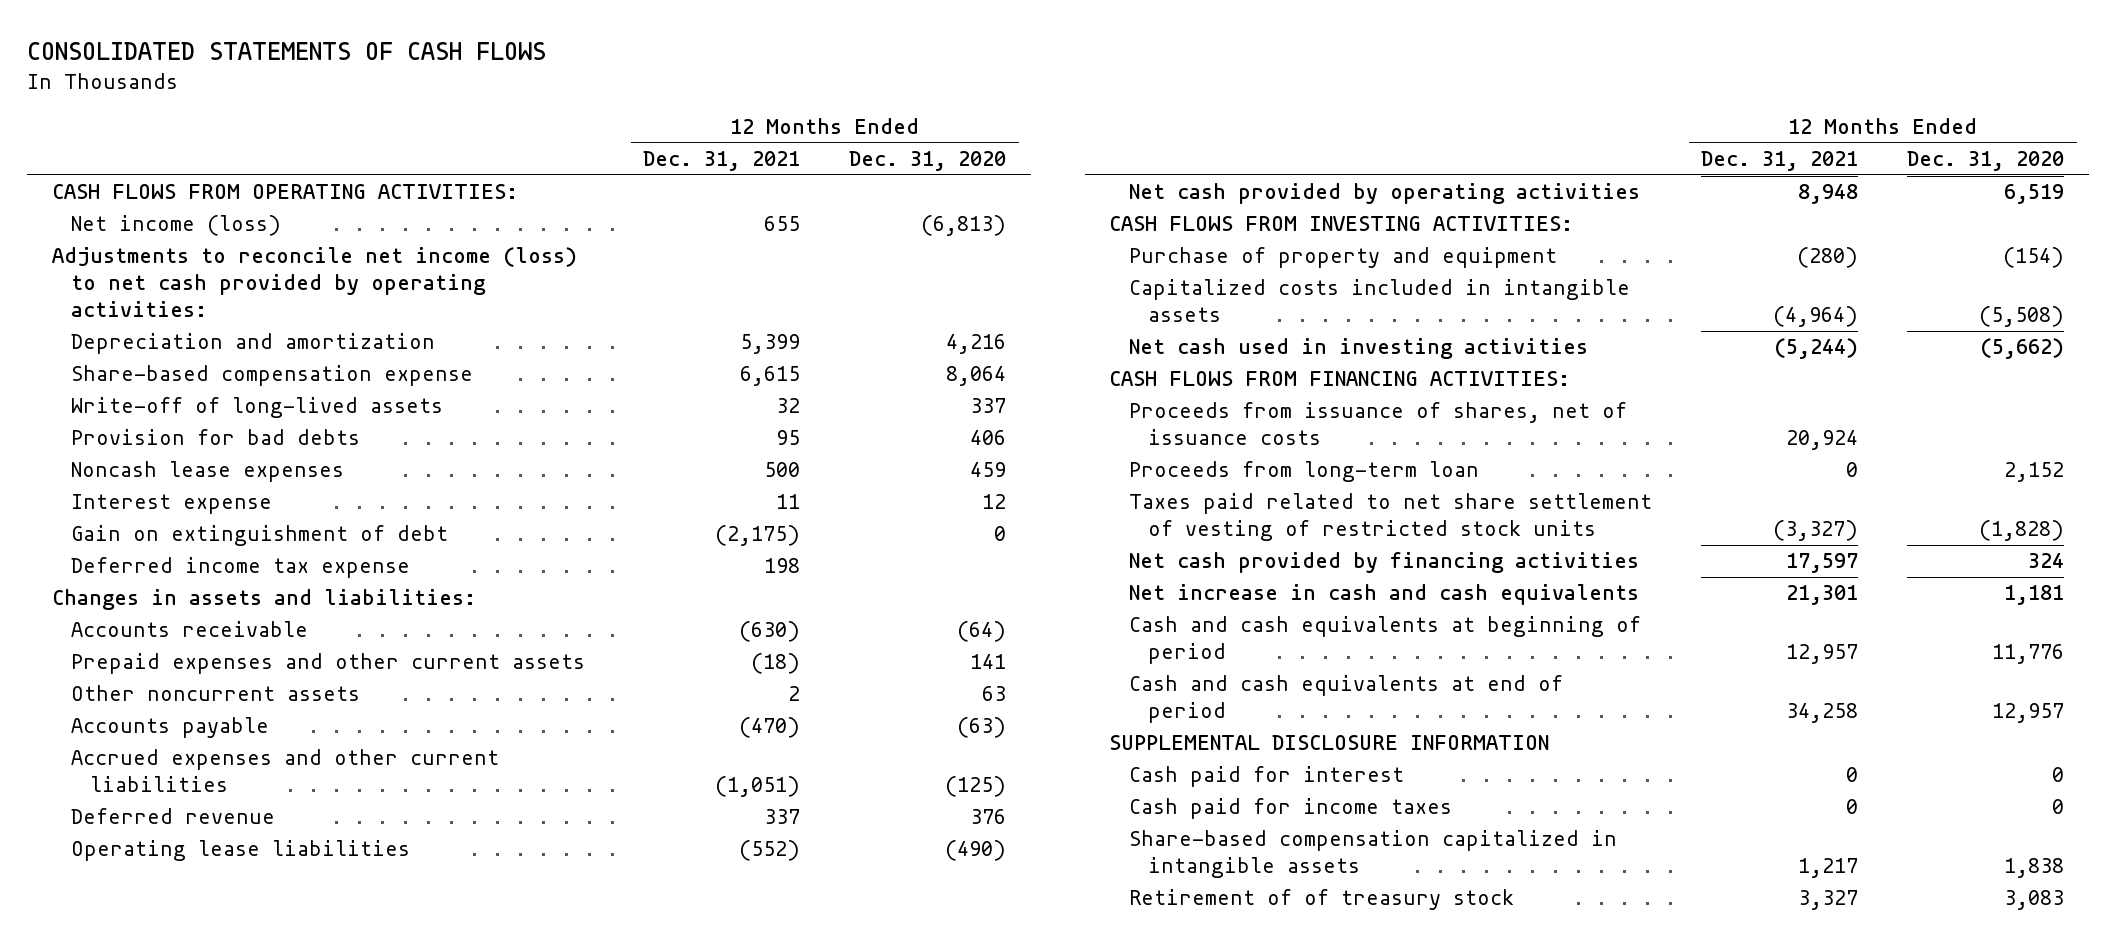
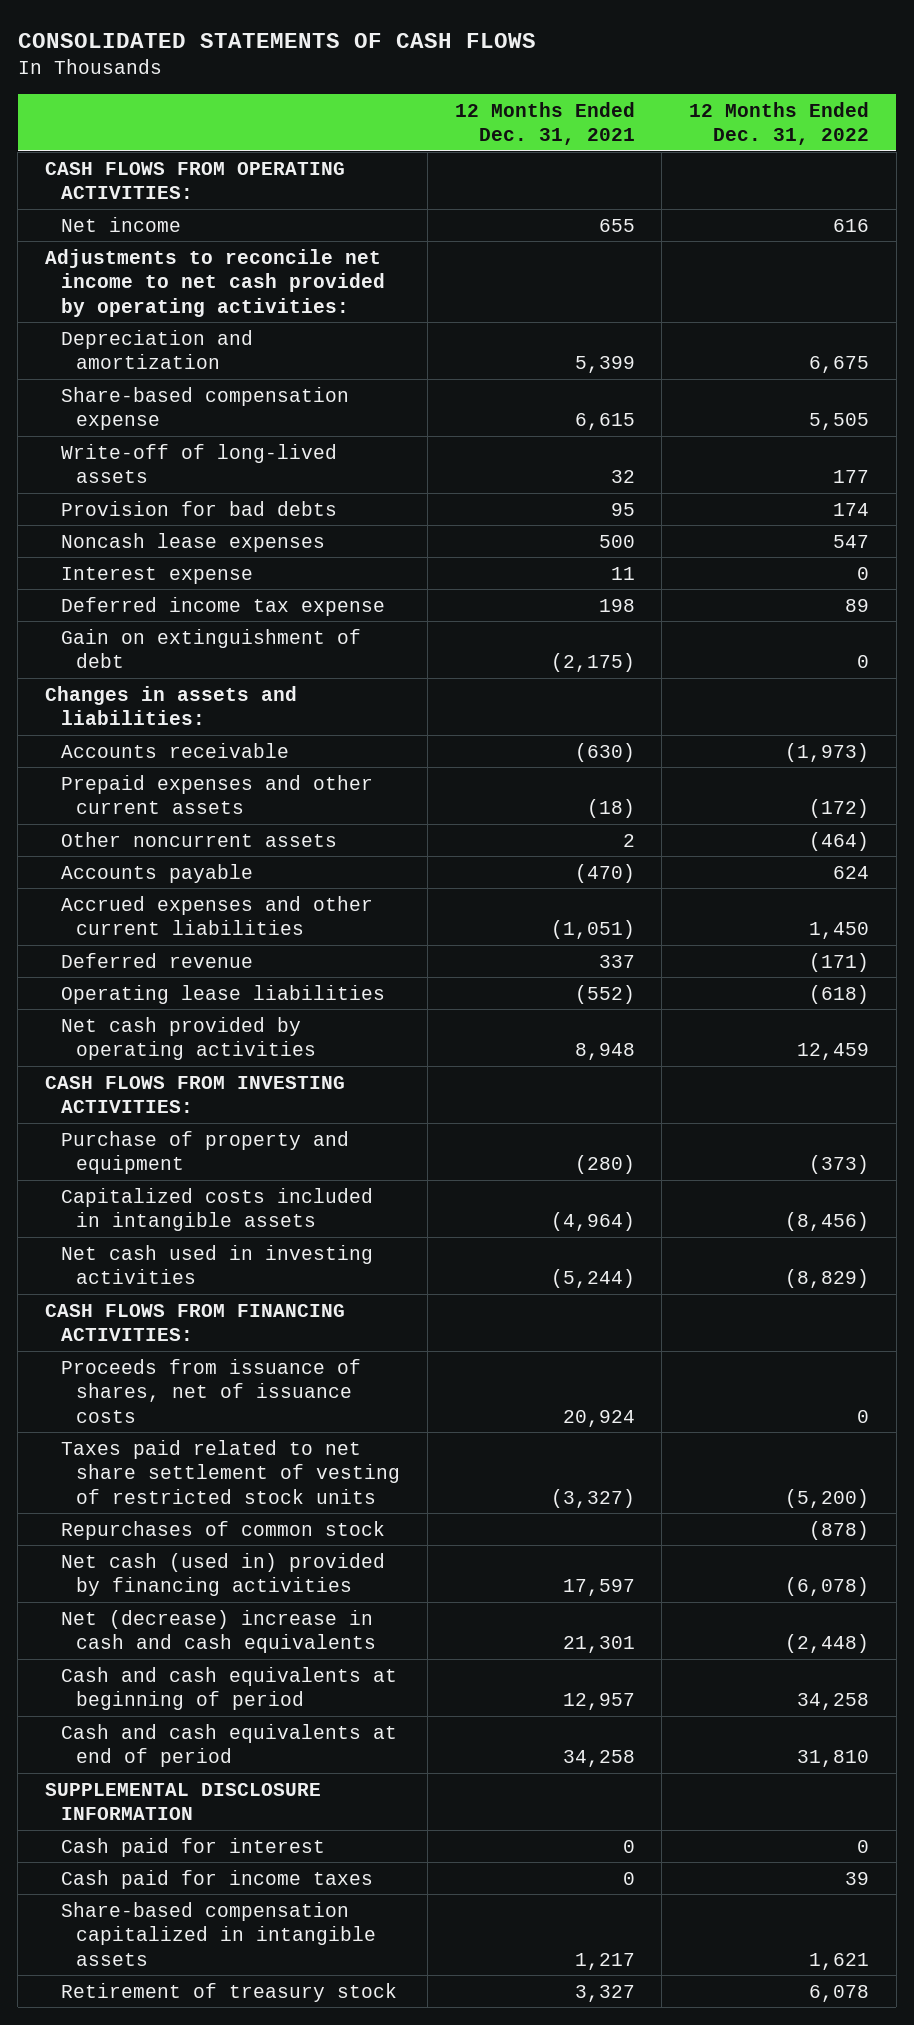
- | 12 Months Ended Dec. 31, 2021 | 12 Months Ended Dec. 31, 2020
+ | 12 Months Ended Dec. 31, 2021 | 12 Months Ended Dec. 31, 2022
- Net income (loss) | 655 | (6,813)
- Adjustments to reconcile net income (loss) to net cash provided by operating activities:
+ Net income | 655 | 616
+ Adjustments to reconcile net income to net cash provided by operating activities:
moved down: Gain on extinguishment of debt | (2,175) | 0
- Proceeds from long-term loan | 0 | 2,152
- Net cash provided by financing activities | 17,597 | 324
- Net increase in cash and cash equivalents | 21,301 | 1,181
+ Repurchases of common stock | | (878)
+ Net cash (used in) provided by financing activities | 17,597 | (6,078)
+ Net (decrease) increase in cash and cash equivalents | 21,301 | (2,448)
- Retirement of of treasury stock | 3,327 | 3,083
+ Retirement of treasury stock | 3,327 | 6,078

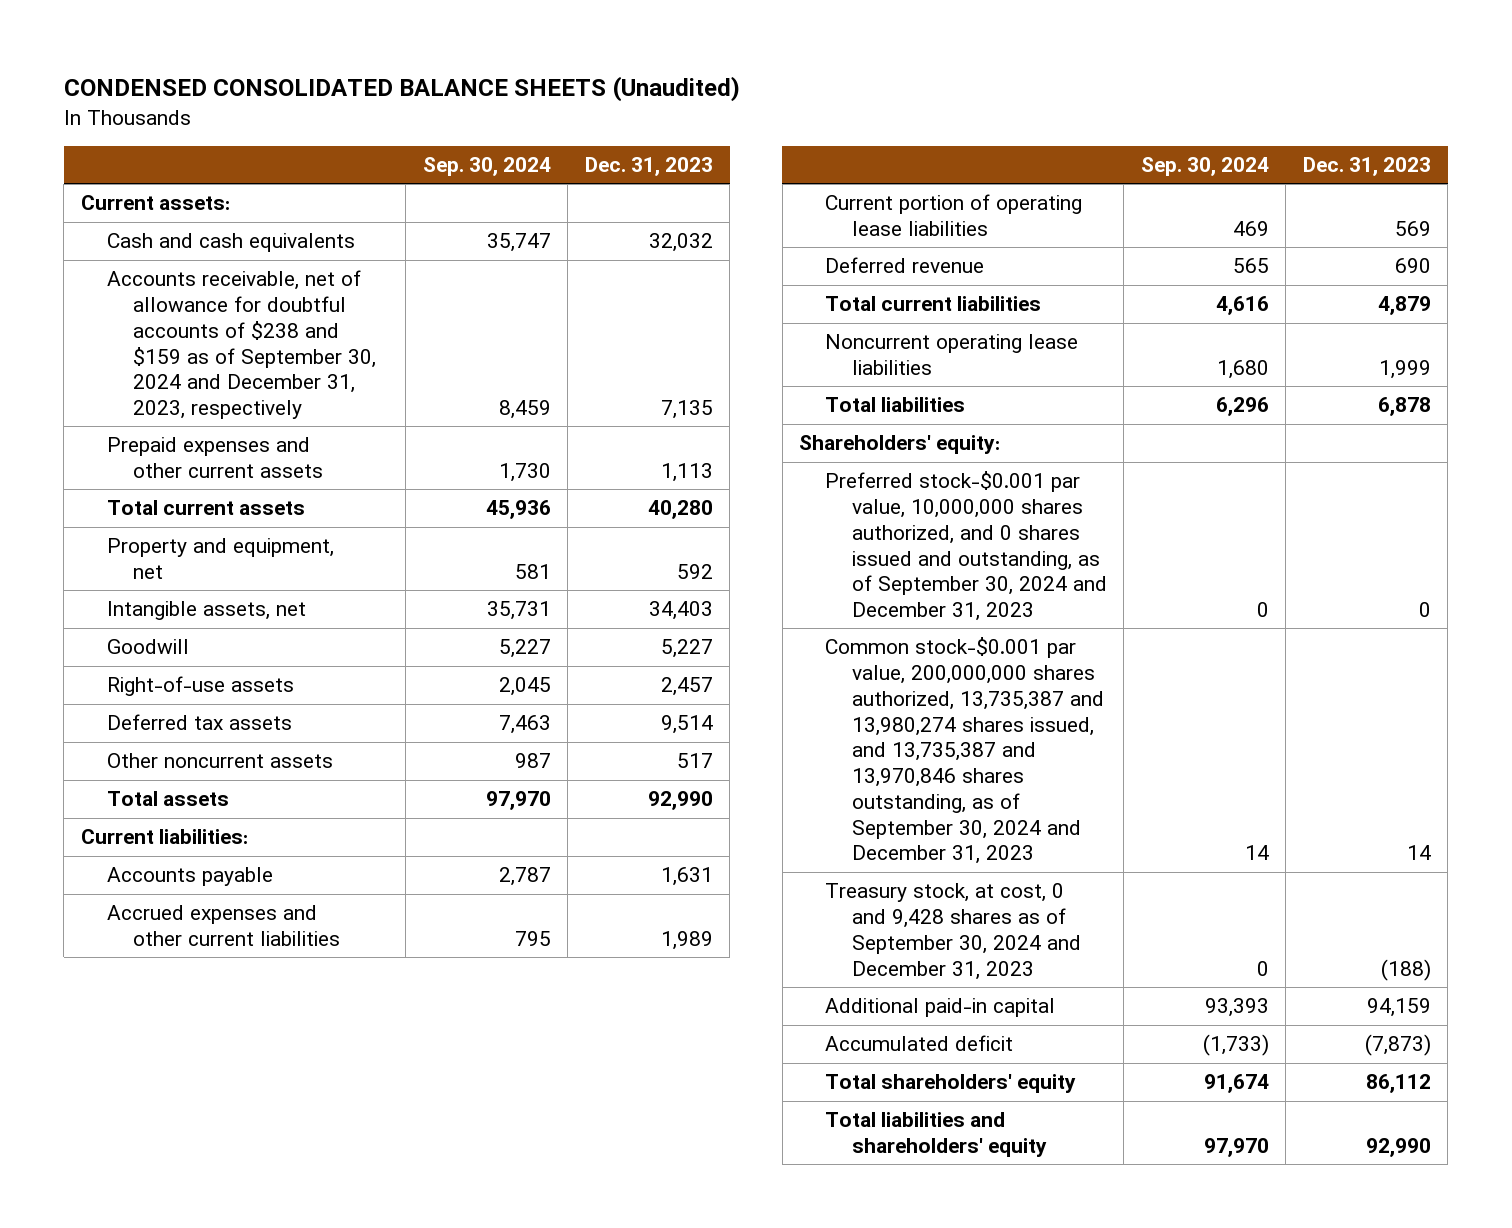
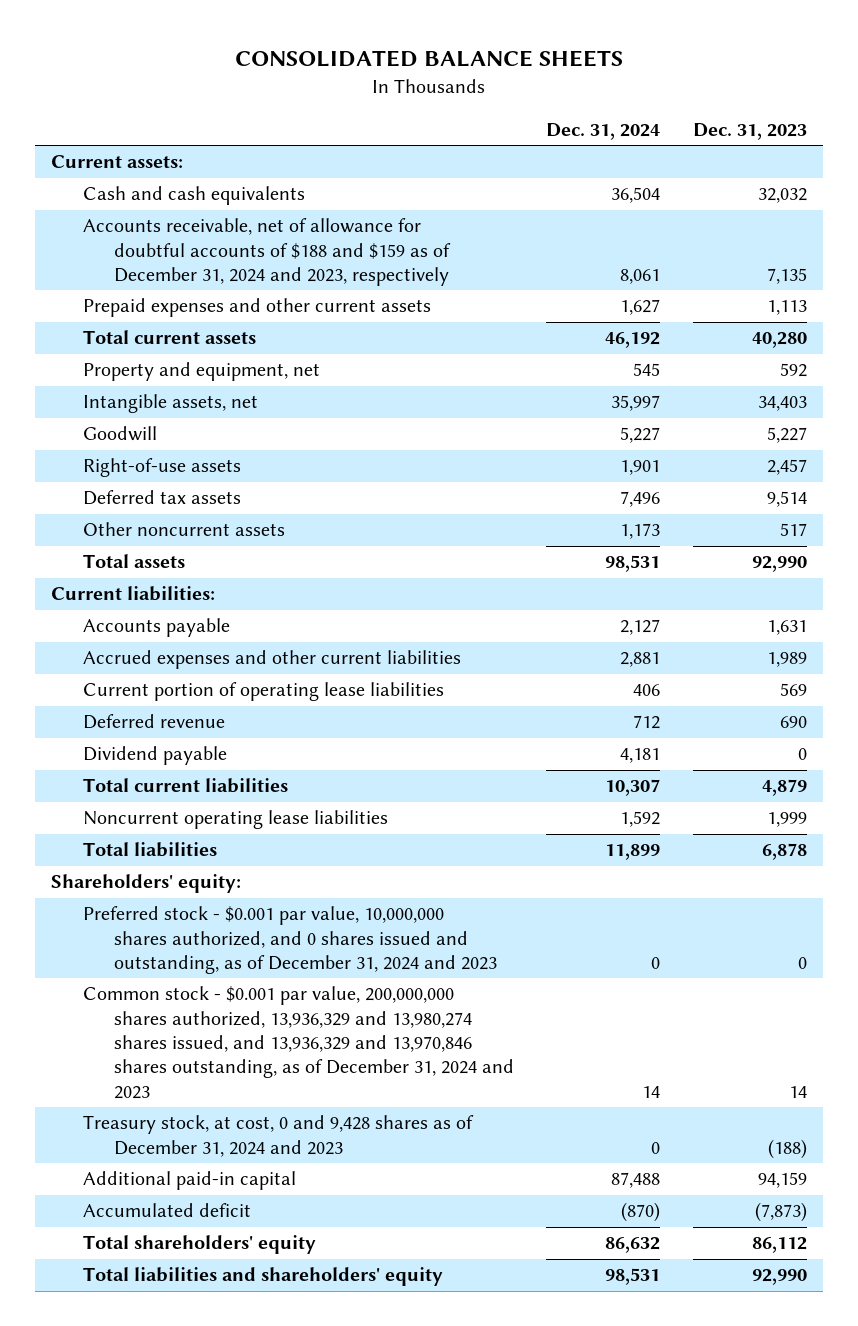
- CONDENSED CONSOLIDATED BALANCE SHEETS (Unaudited)
+ CONSOLIDATED BALANCE SHEETS
- | Sep. 30, 2024 | Dec. 31, 2023
+ | Dec. 31, 2024 | Dec. 31, 2023
- Accounts receivable, net of allowance for doubtful accounts of $238 and $159 as of September 30, 2024 and December 31, 2023, respectively | 8,459 | 7,135
+ Accounts receivable, net of allowance for doubtful accounts of $188 and $159 as of December 31, 2024 and 2023, respectively | 8,061 | 7,135
+ Dividend payable | 4,181 | 0
- Preferred stock-$0.001 par value, 10,000,000 shares authorized, and 0 shares issued and outstanding, as of September 30, 2024 and December 31, 2023 | 0 | 0
- Common stock-$0.001 par value, 200,000,000 shares authorized, 13,735,387 and 13,980,274 shares issued, and 13,735,387 and 13,970,846 shares outstanding, as of September 30, 2024 and December 31, 2023 | 14 | 14
- Treasury stock, at cost, 0 and 9,428 shares as of September 30, 2024 and December 31, 2023 | 0 | (188)
+ Preferred stock - $0.001 par value, 10,000,000 shares authorized, and 0 shares issued and outstanding, as of December 31, 2024 and 2023 | 0 | 0
+ Common stock - $0.001 par value, 200,000,000 shares authorized, 13,936,329 and 13,980,274 shares issued, and 13,936,329 and 13,970,846 shares outstanding, as of December 31, 2024 and 2023 | 14 | 14
+ Treasury stock, at cost, 0 and 9,428 shares as of December 31, 2024 and 2023 | 0 | (188)

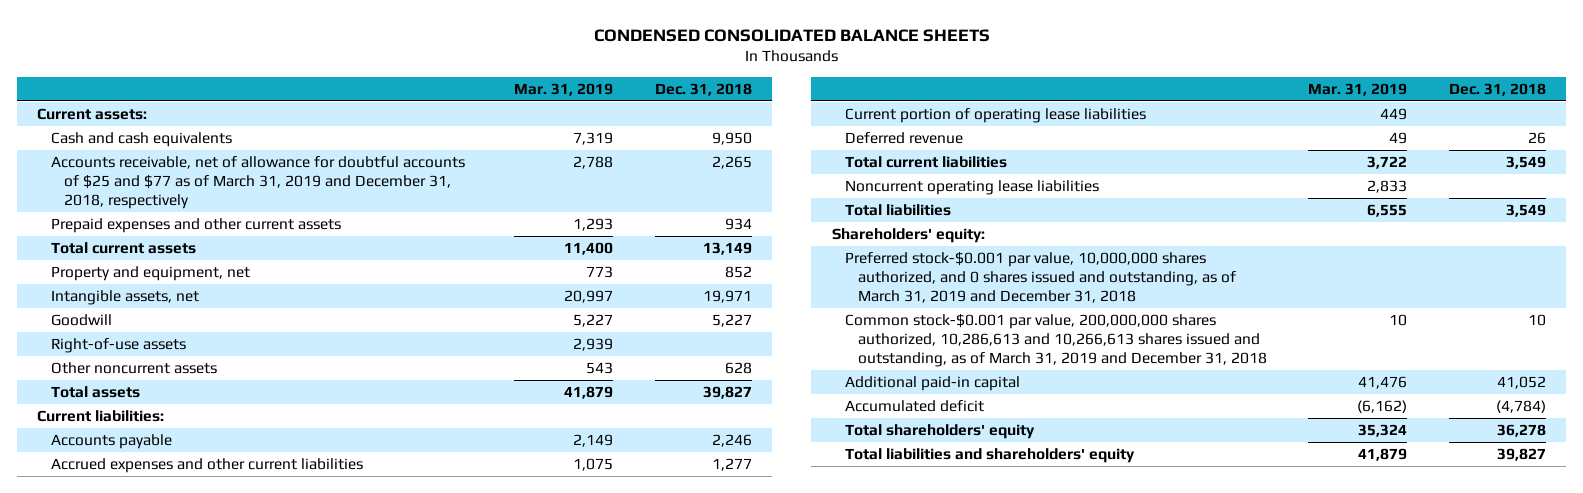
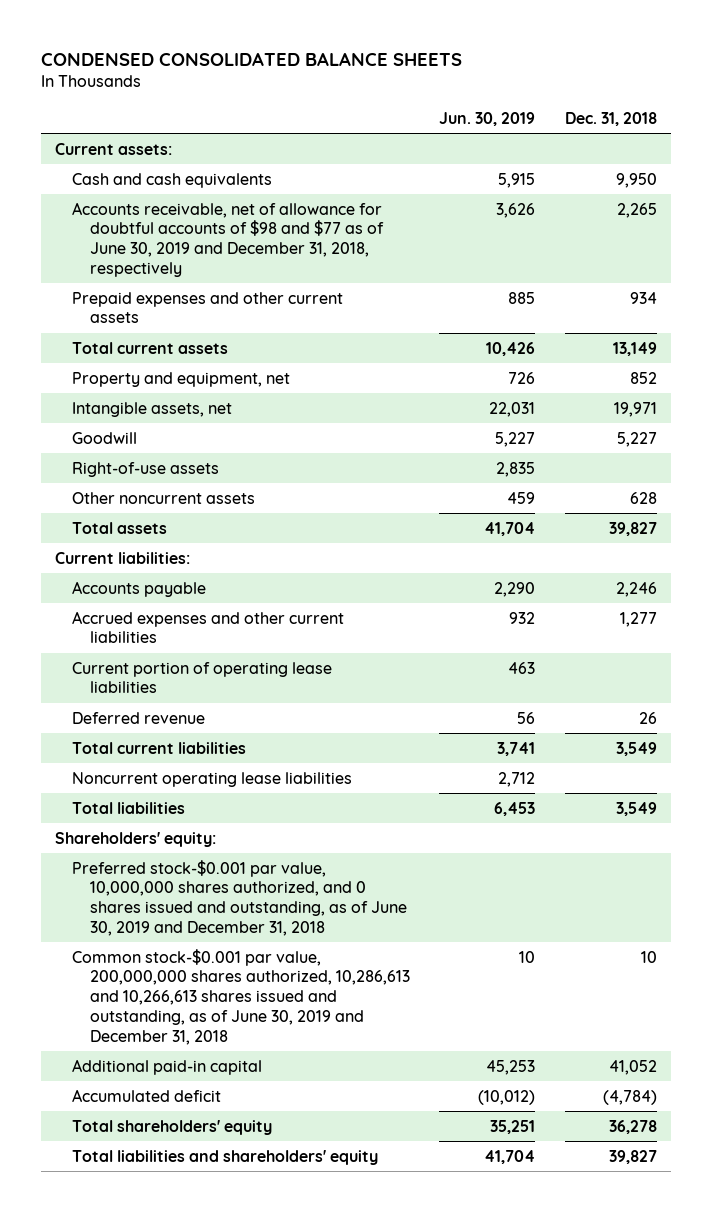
- | Mar. 31, 2019 | Dec. 31, 2018
+ | Jun. 30, 2019 | Dec. 31, 2018
- Accounts receivable, net of allowance for doubtful accounts of $25 and $77 as of March 31, 2019 and December 31, 2018, respectively | 2,788 | 2,265
+ Accounts receivable, net of allowance for doubtful accounts of $98 and $77 as of June 30, 2019 and December 31, 2018, respectively | 3,626 | 2,265
- Preferred stock-$0.001 par value, 10,000,000 shares authorized, and 0 shares issued and outstanding, as of March 31, 2019 and December 31, 2018
- Common stock-$0.001 par value, 200,000,000 shares authorized, 10,286,613 and 10,266,613 shares issued and outstanding, as of March 31, 2019 and December 31, 2018 | 10 | 10
+ Preferred stock-$0.001 par value, 10,000,000 shares authorized, and 0 shares issued and outstanding, as of June 30, 2019 and December 31, 2018
+ Common stock-$0.001 par value, 200,000,000 shares authorized, 10,286,613 and 10,266,613 shares issued and outstanding, as of June 30, 2019 and December 31, 2018 | 10 | 10

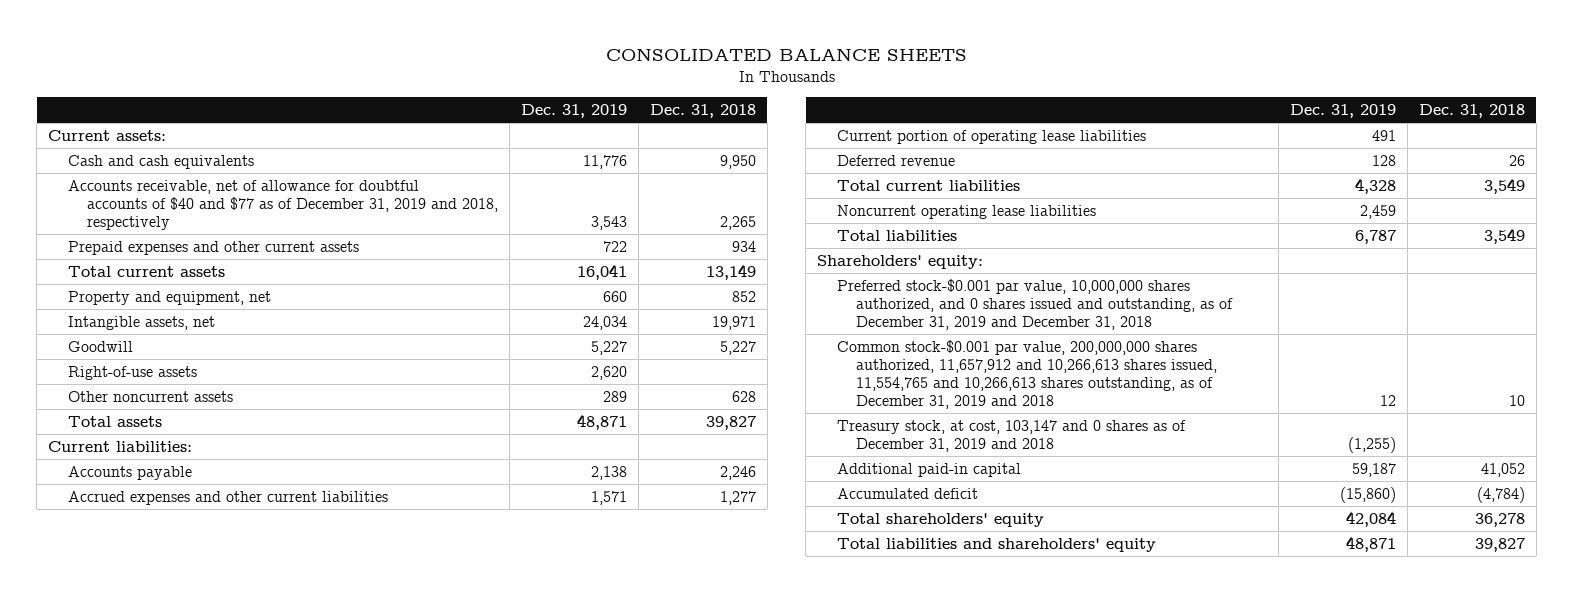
- CONDENSED CONSOLIDATED BALANCE SHEETS
+ CONSOLIDATED BALANCE SHEETS
- | Jun. 30, 2019 | Dec. 31, 2018
+ | Dec. 31, 2019 | Dec. 31, 2018
- Accounts receivable, net of allowance for doubtful accounts of $98 and $77 as of June 30, 2019 and December 31, 2018, respectively | 3,626 | 2,265
+ Accounts receivable, net of allowance for doubtful accounts of $40 and $77 as of December 31, 2019 and 2018, respectively | 3,543 | 2,265
- Preferred stock-$0.001 par value, 10,000,000 shares authorized, and 0 shares issued and outstanding, as of June 30, 2019 and December 31, 2018
- Common stock-$0.001 par value, 200,000,000 shares authorized, 10,286,613 and 10,266,613 shares issued and outstanding, as of June 30, 2019 and December 31, 2018 | 10 | 10
+ Preferred stock-$0.001 par value, 10,000,000 shares authorized, and 0 shares issued and outstanding, as of December 31, 2019 and December 31, 2018
+ Common stock-$0.001 par value, 200,000,000 shares authorized, 11,657,912 and 10,266,613 shares issued, 11,554,765 and 10,266,613 shares outstanding, as of December 31, 2019 and 2018 | 12 | 10
+ Treasury stock, at cost, 103,147 and 0 shares as of December 31, 2019 and 2018 | (1,255) |

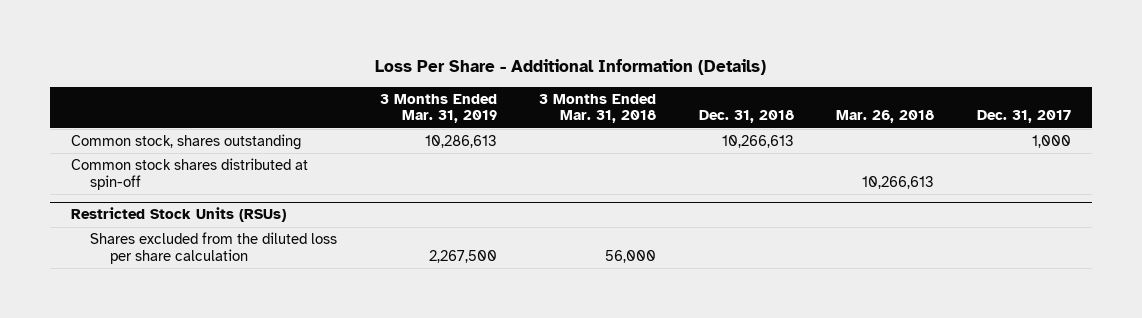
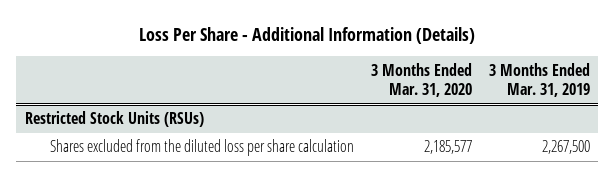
- | 3 Months Ended Mar. 31, 2019 | 3 Months Ended Mar. 31, 2018 | Dec. 31, 2018 | Mar. 26, 2018 | Dec. 31, 2017
+ | 3 Months Ended Mar. 31, 2020 | 3 Months Ended Mar. 31, 2019
- Common stock, shares outstanding | 10,286,613 | | 10,266,613 | | 1,000
- Common stock shares distributed at spin-off | | | | 10,266,613 |

